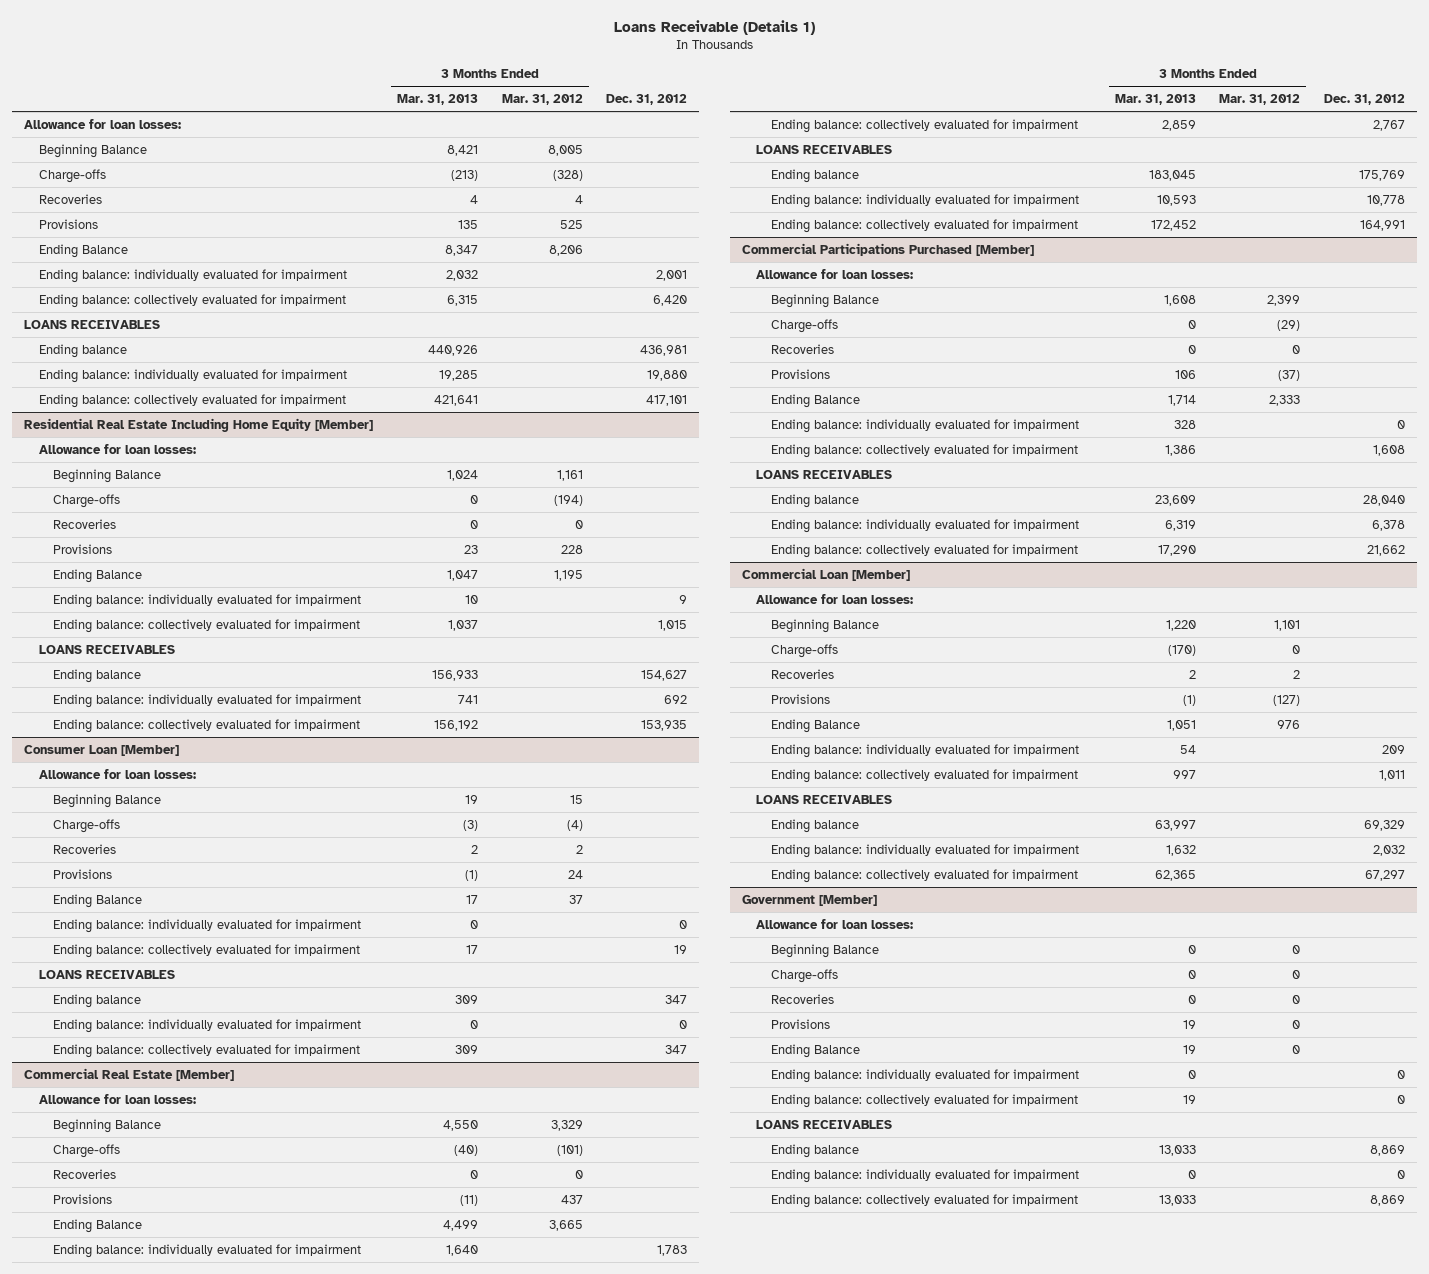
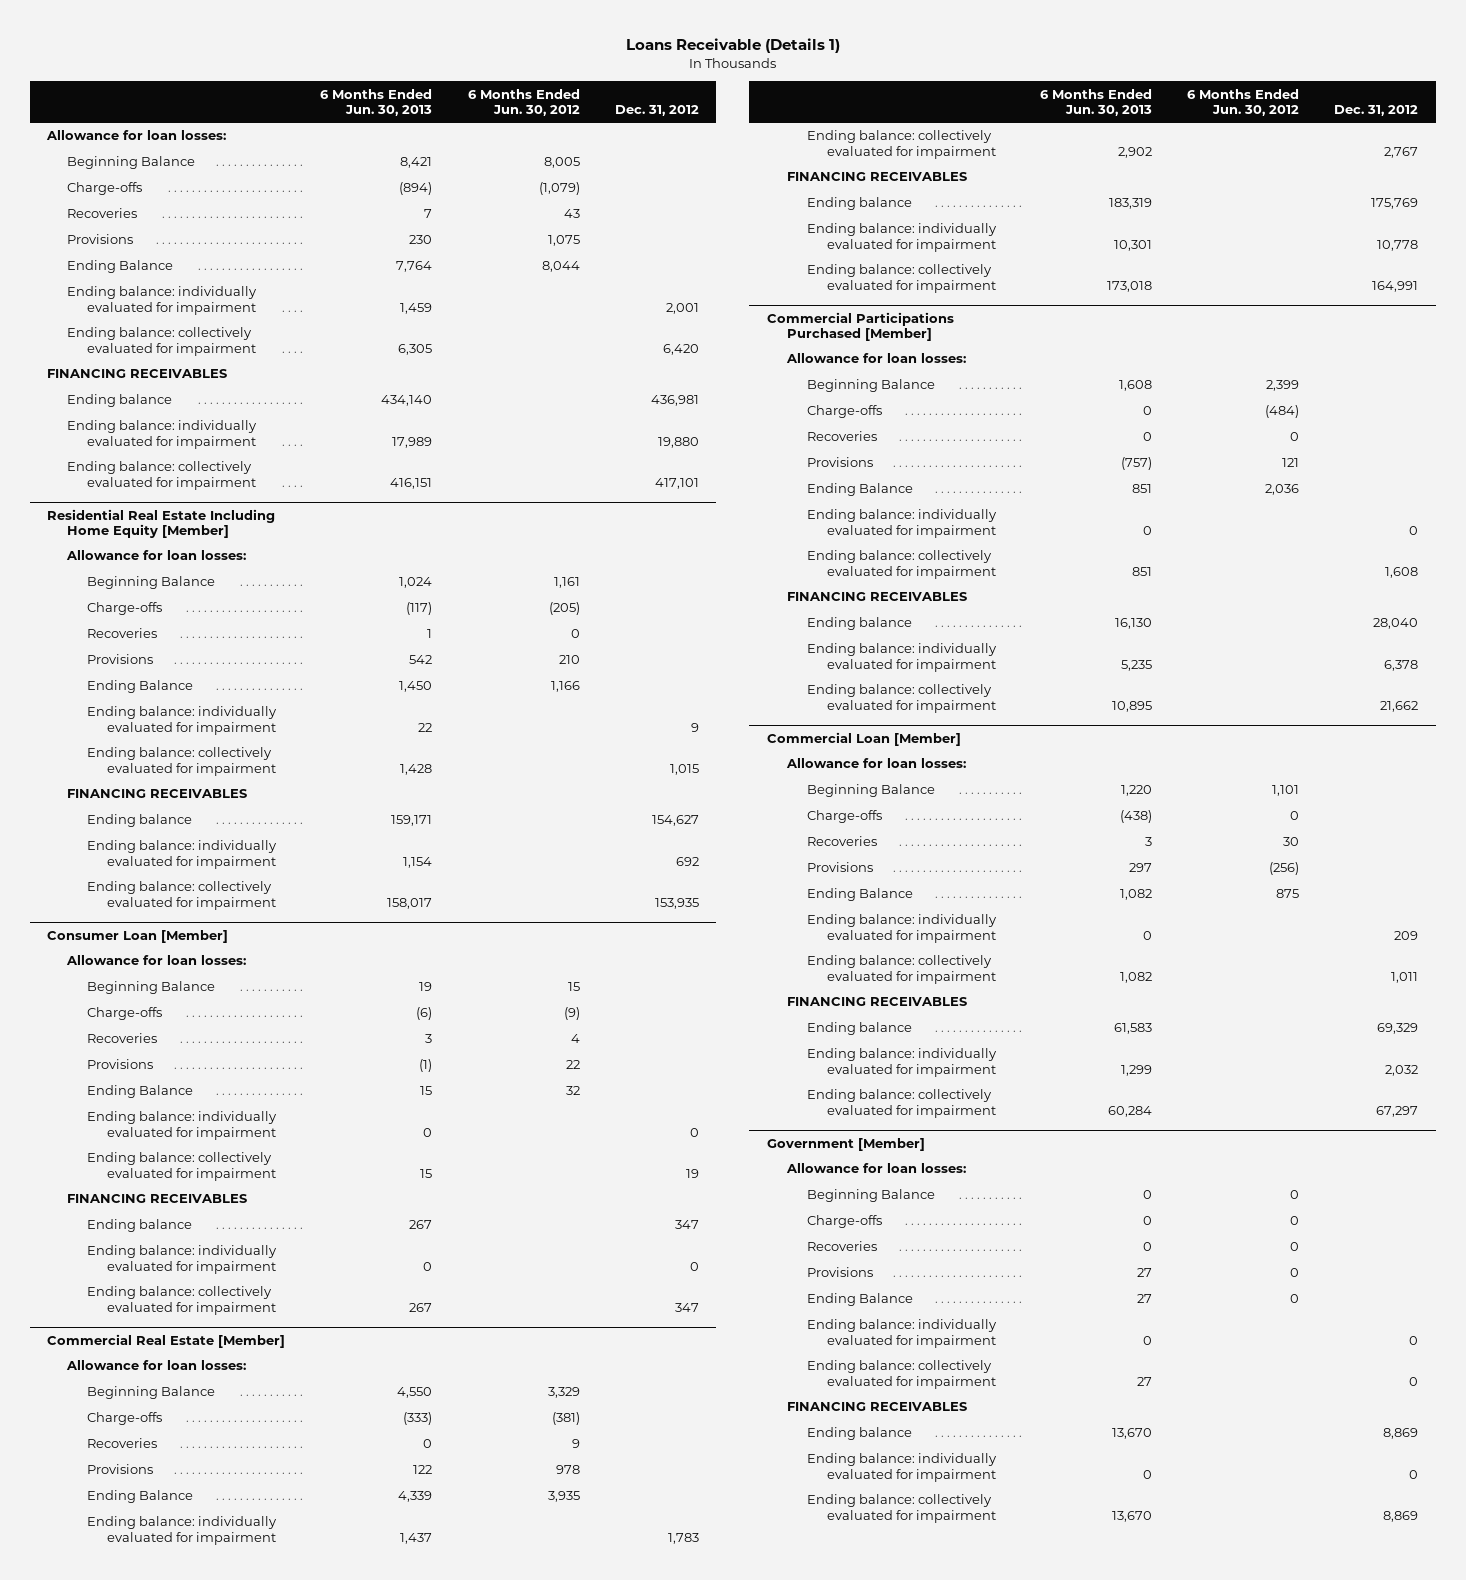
- | 3 Months Ended Mar. 31, 2013 | 3 Months Ended Mar. 31, 2012 | Dec. 31, 2012
+ | 6 Months Ended Jun. 30, 2013 | 6 Months Ended Jun. 30, 2012 | Dec. 31, 2012
- LOANS RECEIVABLES
+ FINANCING RECEIVABLES
@ Residential Real Estate Including Home Equity [Member]
- LOANS RECEIVABLES
+ FINANCING RECEIVABLES
@ Consumer Loan [Member]
- LOANS RECEIVABLES
+ FINANCING RECEIVABLES
@ Commercial Real Estate [Member]
- LOANS RECEIVABLES
+ FINANCING RECEIVABLES
@ Commercial Participations Purchased [Member]
- LOANS RECEIVABLES
+ FINANCING RECEIVABLES
@ Commercial Loan [Member]
- LOANS RECEIVABLES
+ FINANCING RECEIVABLES
@ Government [Member]
- LOANS RECEIVABLES
+ FINANCING RECEIVABLES

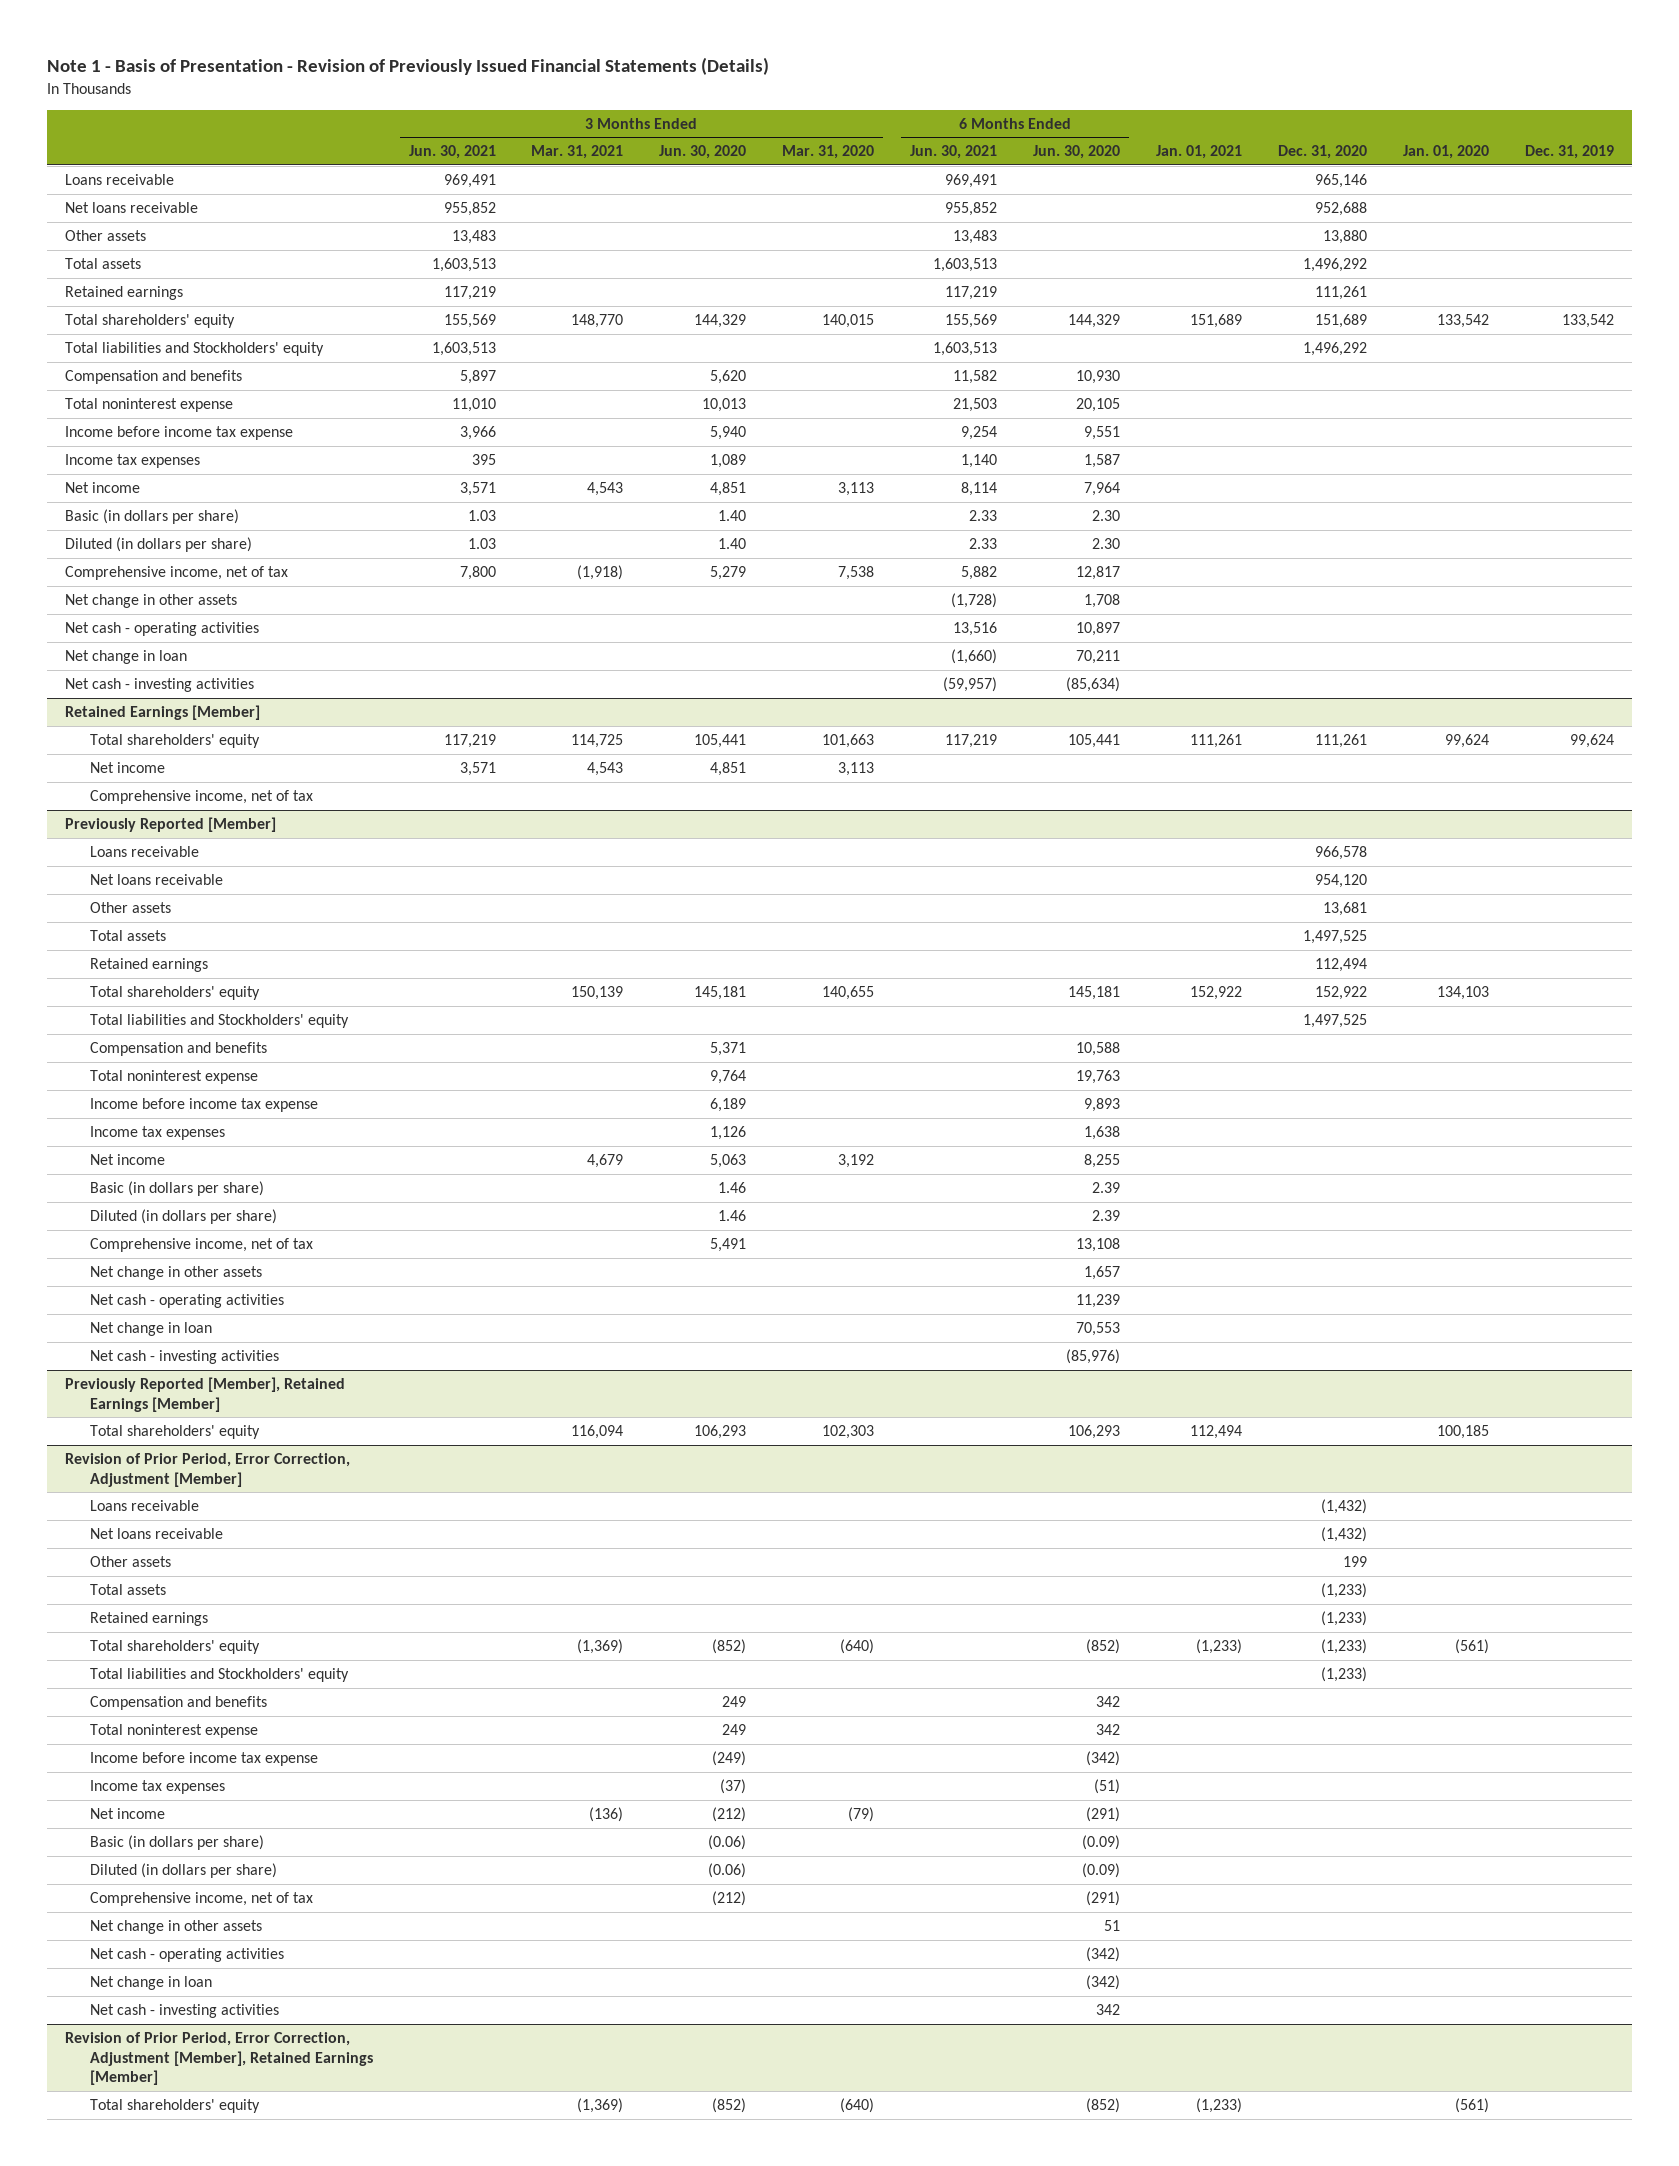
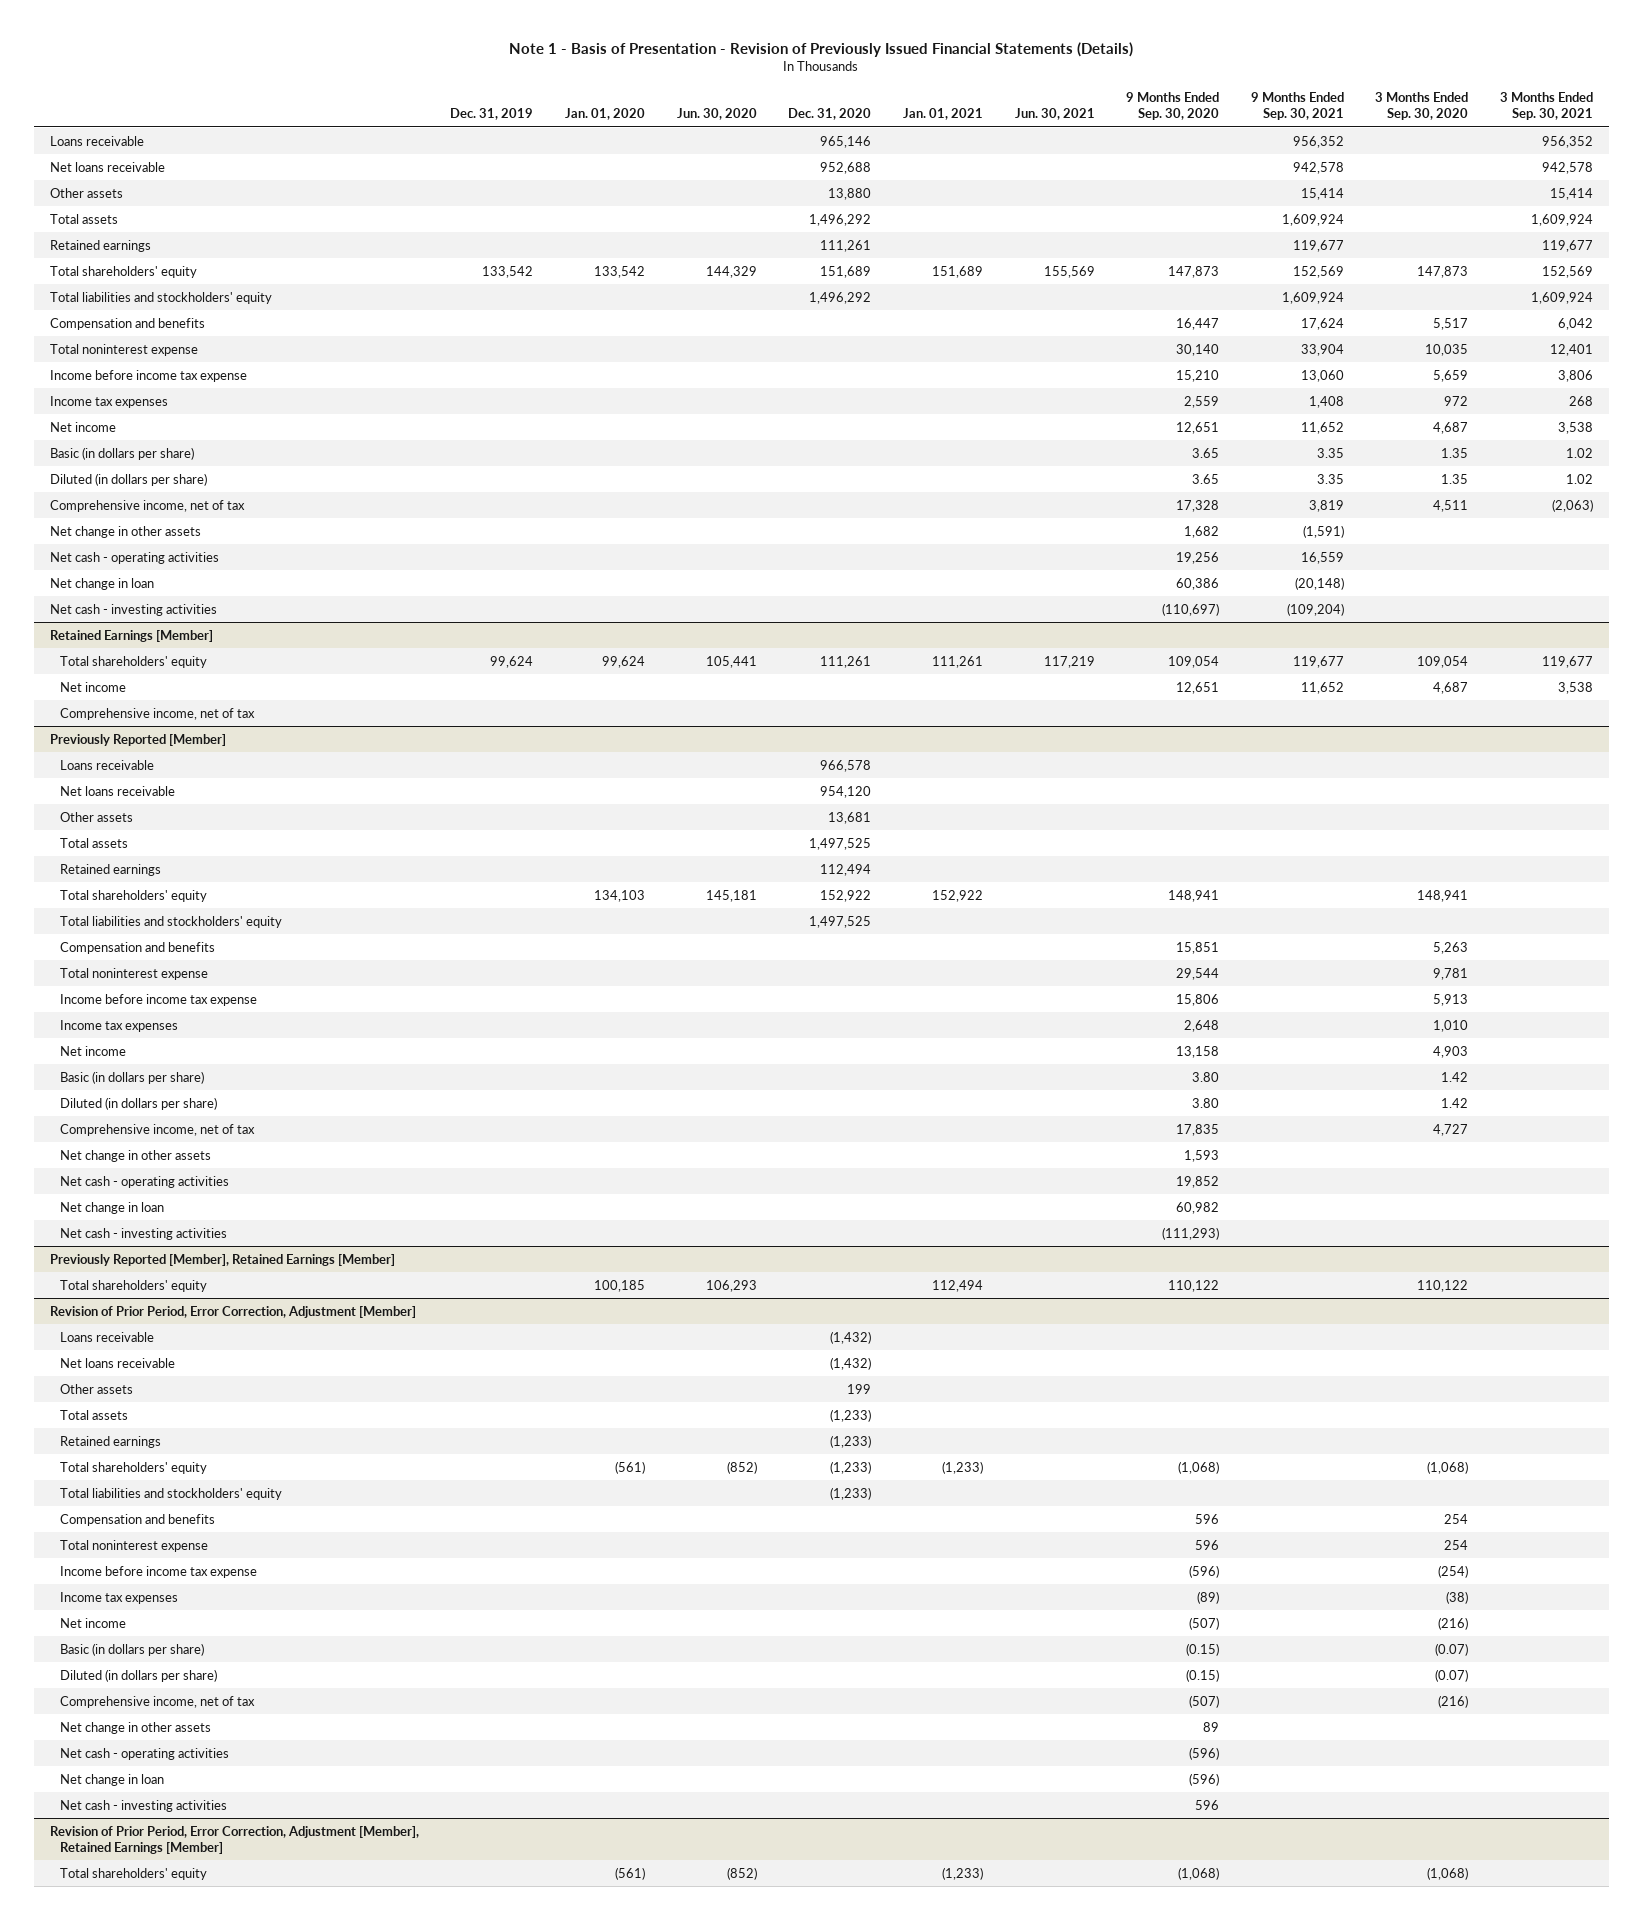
- | 3 Months Ended Jun. 30, 2021 | 3 Months Ended Mar. 31, 2021 | 3 Months Ended Jun. 30, 2020 | 3 Months Ended Mar. 31, 2020 | 6 Months Ended Jun. 30, 2021 | 6 Months Ended Jun. 30, 2020 | Jan. 01, 2021 | Dec. 31, 2020 | Jan. 01, 2020 | Dec. 31, 2019
+ | Dec. 31, 2019 | Jan. 01, 2020 | Jun. 30, 2020 | Dec. 31, 2020 | Jan. 01, 2021 | Jun. 30, 2021 | 9 Months Ended Sep. 30, 2020 | 9 Months Ended Sep. 30, 2021 | 3 Months Ended Sep. 30, 2020 | 3 Months Ended Sep. 30, 2021
- Total liabilities and Stockholders' equity | 1,603,513 | | | | 1,603,513 | | | 1,496,292 | |
+ Total liabilities and stockholders' equity | | | | 1,496,292 | | | | 1,609,924 | | 1,609,924
@ Previously Reported [Member]
- Total liabilities and Stockholders' equity | | | | | | | | 1,497,525 | |
+ Total liabilities and stockholders' equity | | | | 1,497,525 | | | | | |
@ Revision of Prior Period, Error Correction, Adjustment [Member]
- Total liabilities and Stockholders' equity | | | | | | | | (1,233) | |
+ Total liabilities and stockholders' equity | | | | (1,233) | | | | | |

